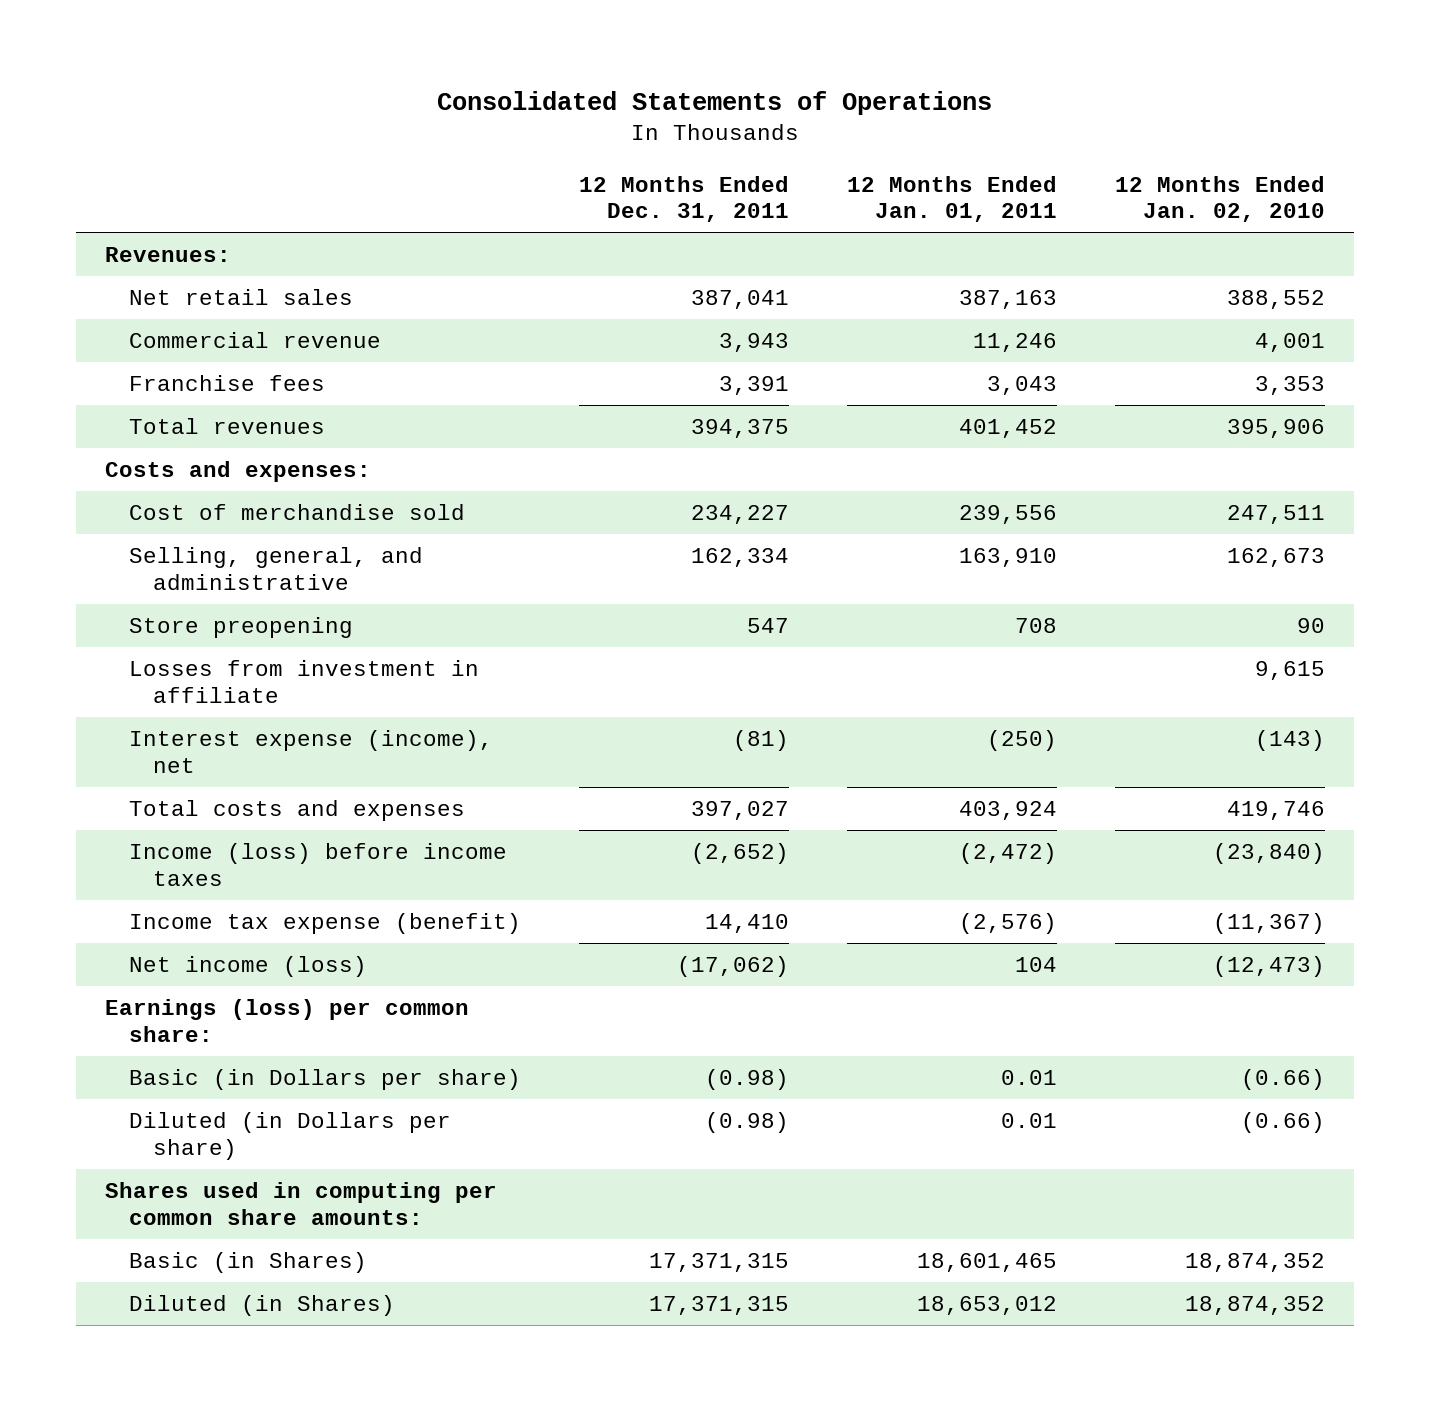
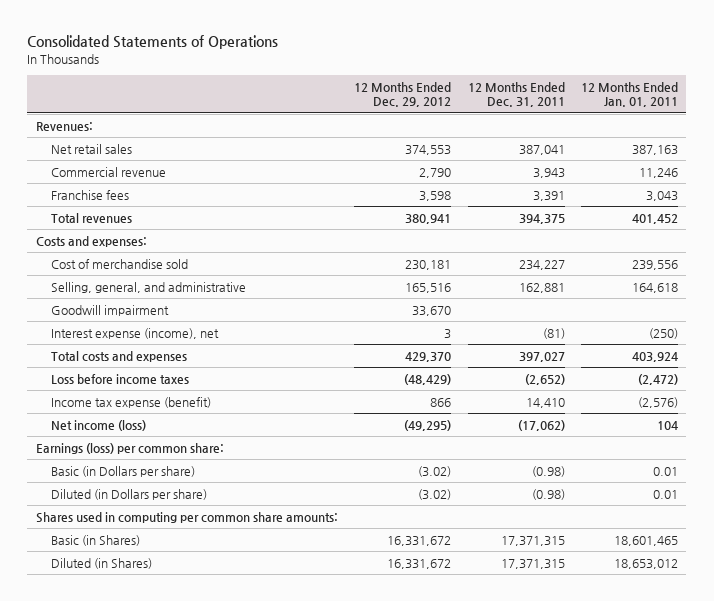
- | 12 Months Ended Dec. 31, 2011 | 12 Months Ended Jan. 01, 2011 | 12 Months Ended Jan. 02, 2010
+ | 12 Months Ended Dec. 29, 2012 | 12 Months Ended Dec. 31, 2011 | 12 Months Ended Jan. 01, 2011
- Selling, general, and administrative | 162,334 | 163,910 | 162,673
- Store preopening | 547 | 708 | 90
- Losses from investment in affiliate | | | 9,615
+ Selling, general, and administrative | 165,516 | 162,881 | 164,618
+ Goodwill impairment | 33,670 | |
- Income (loss) before income taxes | (2,652) | (2,472) | (23,840)
+ Loss before income taxes | (48,429) | (2,652) | (2,472)

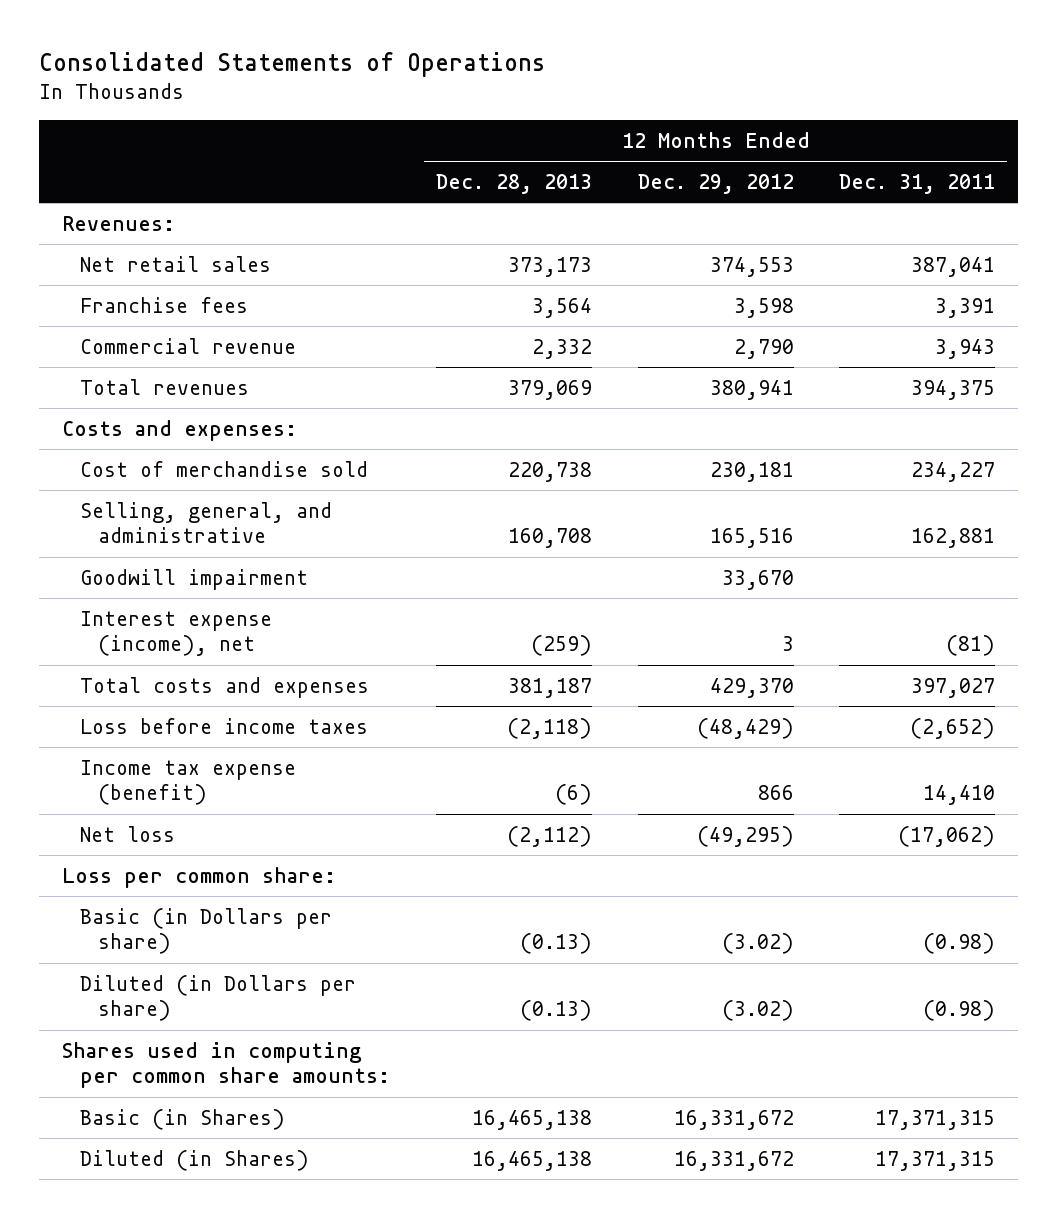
- | 12 Months Ended Dec. 29, 2012 | 12 Months Ended Dec. 31, 2011 | 12 Months Ended Jan. 01, 2011
+ | 12 Months Ended Dec. 28, 2013 | 12 Months Ended Dec. 29, 2012 | 12 Months Ended Dec. 31, 2011
moved down: Commercial revenue | 2,332 | 2,790 | 3,943
- Net income (loss) | (49,295) | (17,062) | 104
- Earnings (loss) per common share:
+ Net loss | (2,112) | (49,295) | (17,062)
+ Loss per common share:

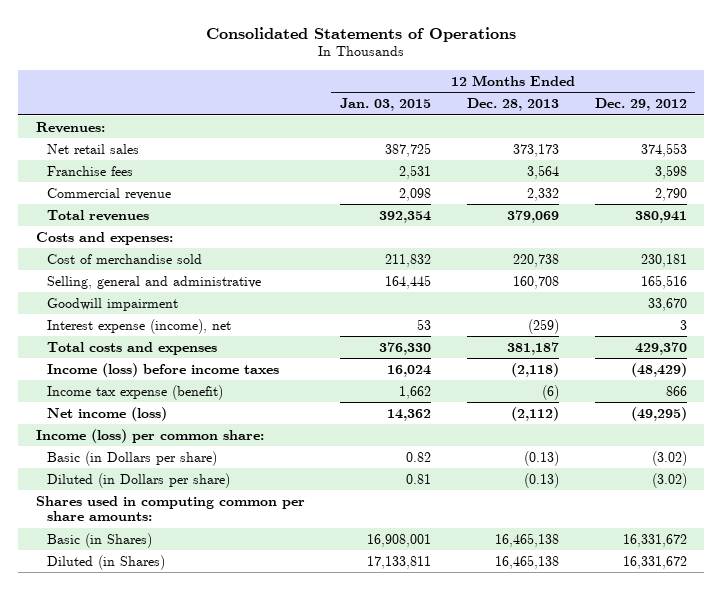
- | 12 Months Ended Dec. 28, 2013 | 12 Months Ended Dec. 29, 2012 | 12 Months Ended Dec. 31, 2011
+ | 12 Months Ended Jan. 03, 2015 | 12 Months Ended Dec. 28, 2013 | 12 Months Ended Dec. 29, 2012
- Selling, general, and administrative | 160,708 | 165,516 | 162,881
+ Selling, general and administrative | 164,445 | 160,708 | 165,516
- Loss before income taxes | (2,118) | (48,429) | (2,652)
+ Income (loss) before income taxes | 16,024 | (2,118) | (48,429)
- Net loss | (2,112) | (49,295) | (17,062)
- Loss per common share:
+ Net income (loss) | 14,362 | (2,112) | (49,295)
+ Income (loss) per common share:
- Shares used in computing per common share amounts:
+ Shares used in computing common per share amounts:

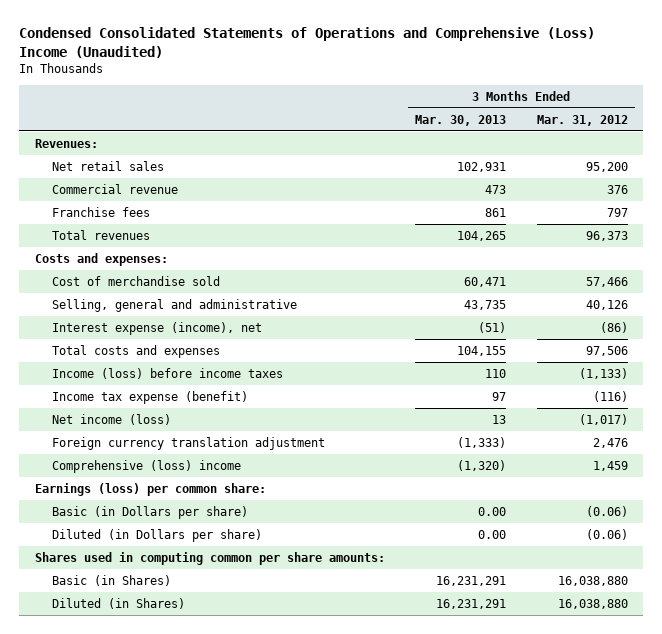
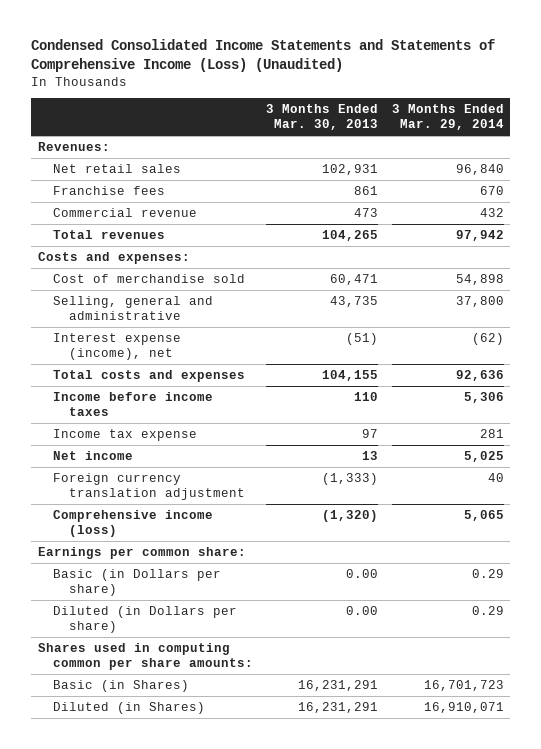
- Condensed Consolidated Statements of Operations and Comprehensive (Loss) Income (Unaudited)
+ Condensed Consolidated Income Statements and Statements of Comprehensive Income (Loss) (Unaudited)
- | 3 Months Ended Mar. 30, 2013 | 3 Months Ended Mar. 31, 2012
+ | 3 Months Ended Mar. 30, 2013 | 3 Months Ended Mar. 29, 2014
moved down: Commercial revenue | 473 | 432
- Income (loss) before income taxes | 110 | (1,133)
- Income tax expense (benefit) | 97 | (116)
- Net income (loss) | 13 | (1,017)
+ Income before income taxes | 110 | 5,306
+ Income tax expense | 97 | 281
+ Net income | 13 | 5,025
- Comprehensive (loss) income | (1,320) | 1,459
- Earnings (loss) per common share:
+ Comprehensive income (loss) | (1,320) | 5,065
+ Earnings per common share:

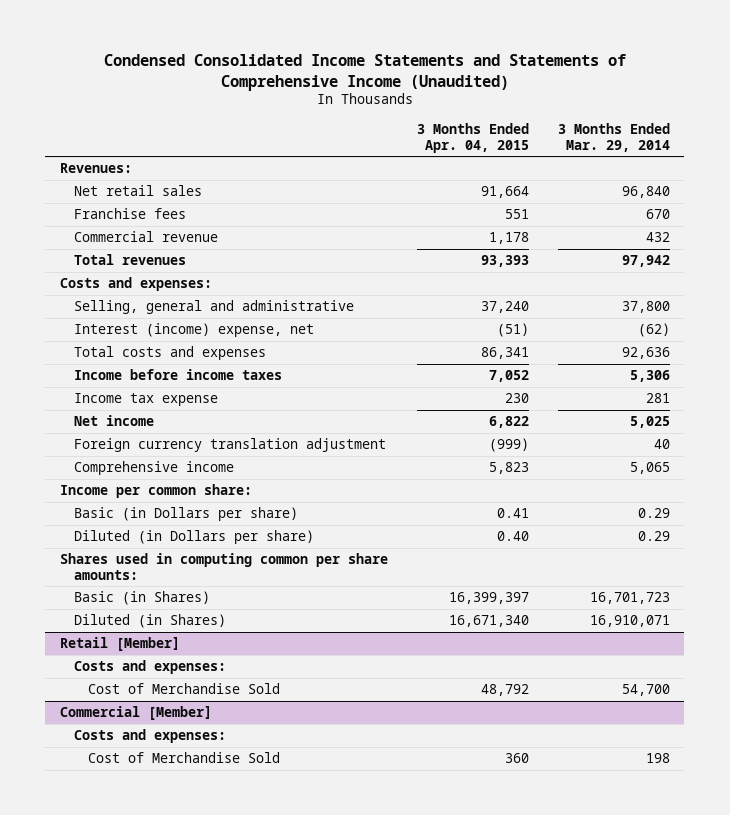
- Condensed Consolidated Income Statements and Statements of Comprehensive Income (Loss) (Unaudited)
+ Condensed Consolidated Income Statements and Statements of Comprehensive Income (Unaudited)
- | 3 Months Ended Mar. 30, 2013 | 3 Months Ended Mar. 29, 2014
+ | 3 Months Ended Apr. 04, 2015 | 3 Months Ended Mar. 29, 2014
- Cost of merchandise sold | 60,471 | 54,898
- Interest expense (income), net | (51) | (62)
+ Interest (income) expense, net | (51) | (62)
- Comprehensive income (loss) | (1,320) | 5,065
- Earnings per common share:
+ Comprehensive income | 5,823 | 5,065
+ Income per common share:
+ Retail [Member]
+ Costs and expenses:
+ Cost of Merchandise Sold | 48,792 | 54,700
+ Commercial [Member]
+ Costs and expenses:
+ Cost of Merchandise Sold | 360 | 198

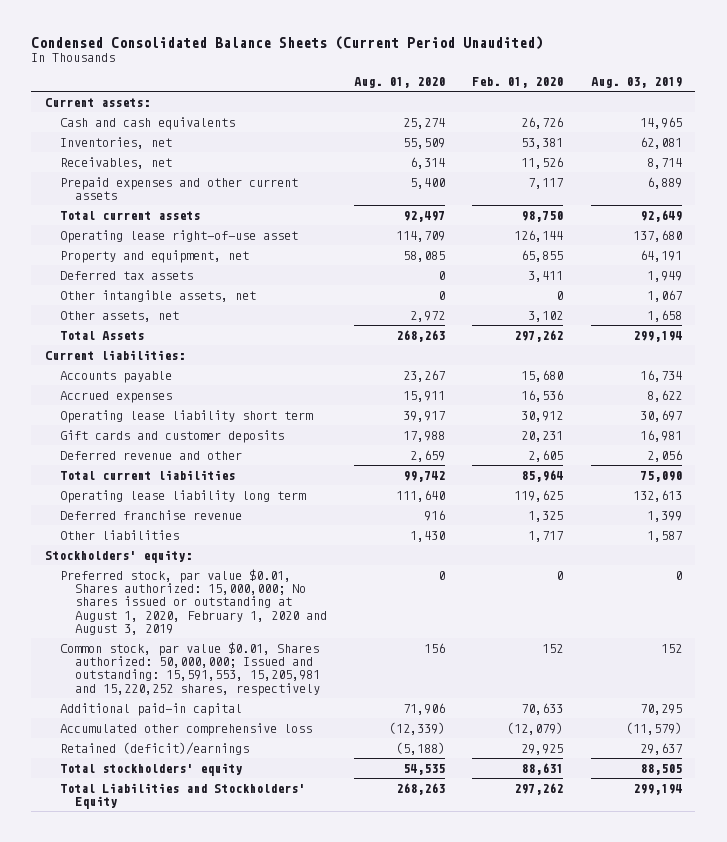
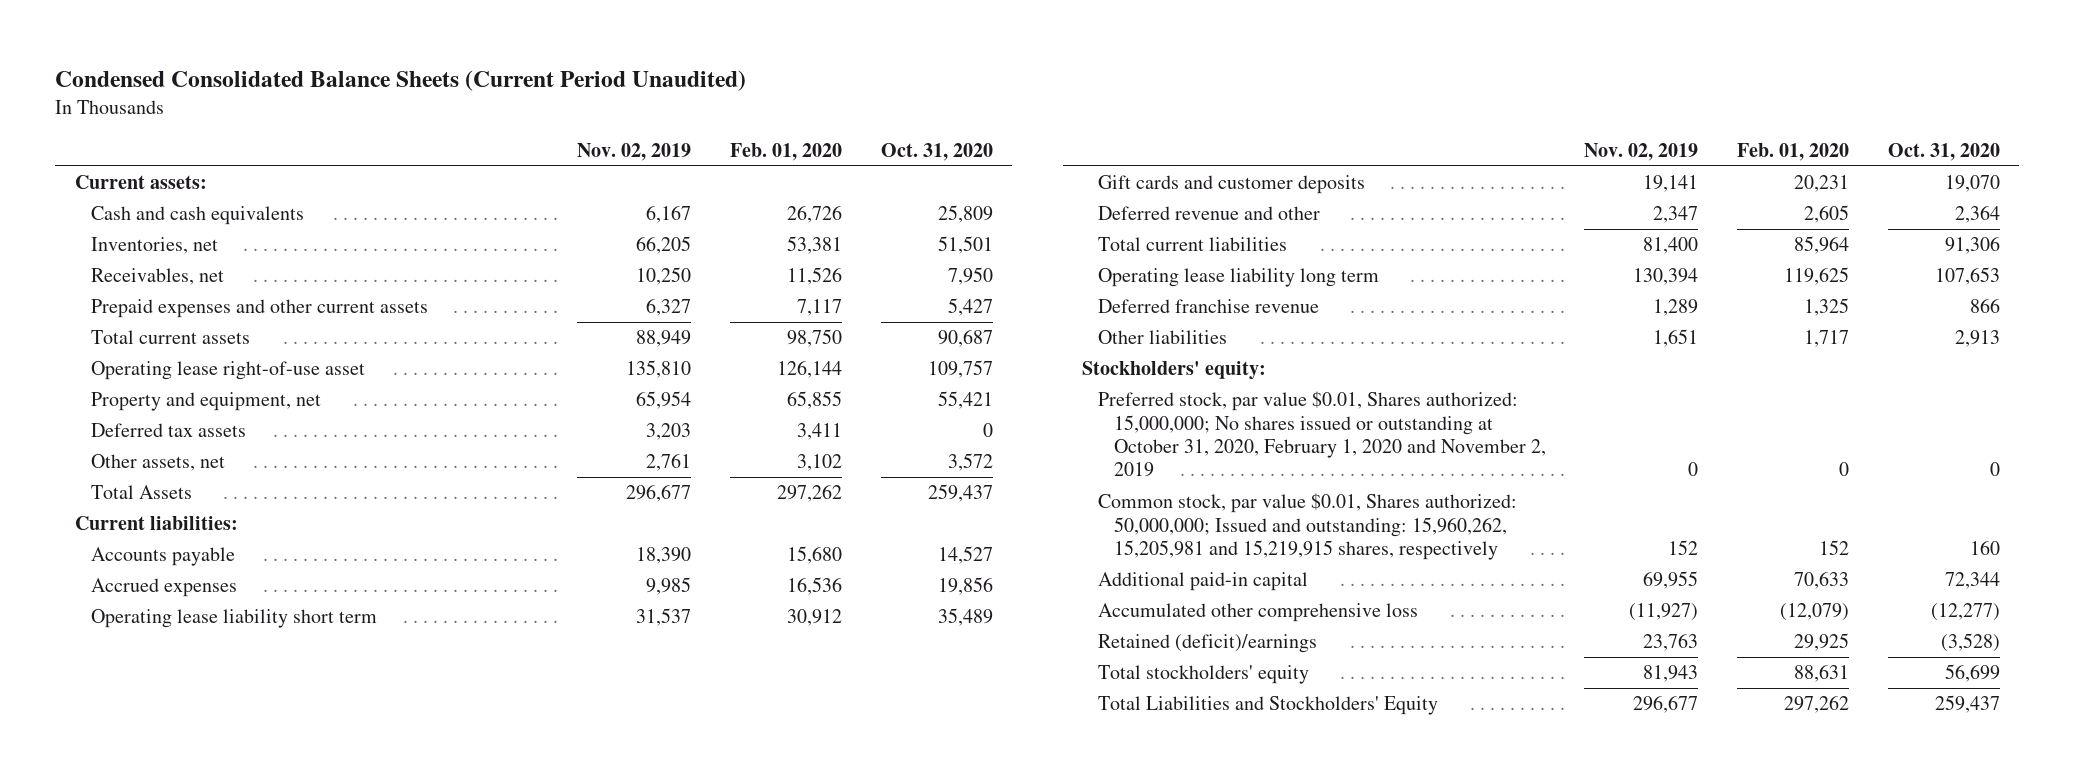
- | Aug. 01, 2020 | Feb. 01, 2020 | Aug. 03, 2019
+ | Nov. 02, 2019 | Feb. 01, 2020 | Oct. 31, 2020
- Other intangible assets, net | 0 | 0 | 1,067
- Preferred stock, par value $0.01, Shares authorized: 15,000,000; No shares issued or outstanding at August 1, 2020, February 1, 2020 and August 3, 2019 | 0 | 0 | 0
- Common stock, par value $0.01, Shares authorized: 50,000,000; Issued and outstanding: 15,591,553, 15,205,981 and 15,220,252 shares, respectively | 156 | 152 | 152
+ Preferred stock, par value $0.01, Shares authorized: 15,000,000; No shares issued or outstanding at October 31, 2020, February 1, 2020 and November 2, 2019 | 0 | 0 | 0
+ Common stock, par value $0.01, Shares authorized: 50,000,000; Issued and outstanding: 15,960,262, 15,205,981 and 15,219,915 shares, respectively | 152 | 152 | 160

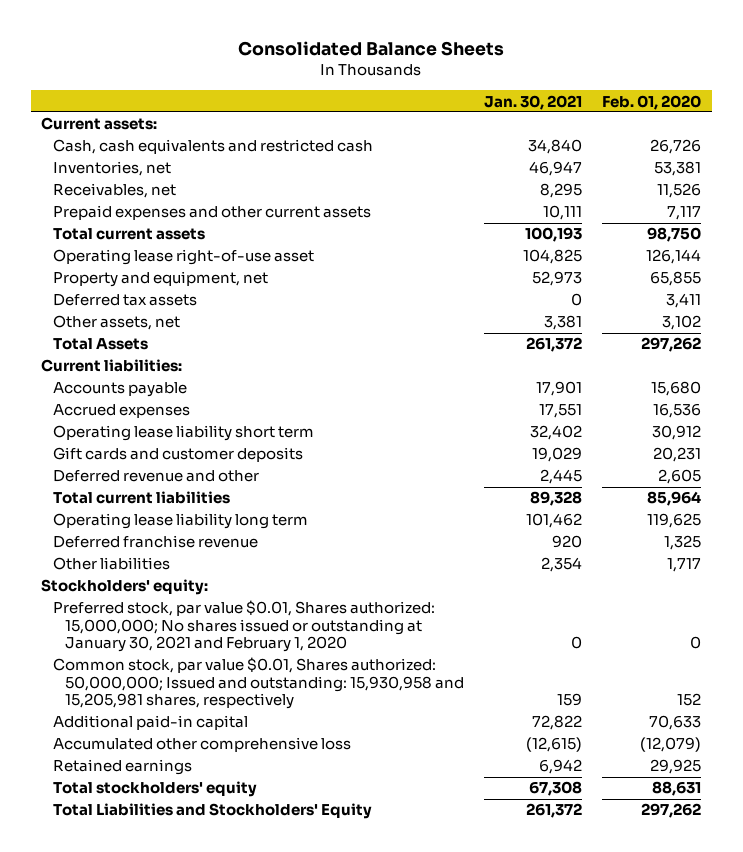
- Condensed Consolidated Balance Sheets (Current Period Unaudited)
+ Consolidated Balance Sheets
- | Nov. 02, 2019 | Feb. 01, 2020 | Oct. 31, 2020
+ | Jan. 30, 2021 | Feb. 01, 2020
- Cash and cash equivalents | 6,167 | 26,726 | 25,809
+ Cash, cash equivalents and restricted cash | 34,840 | 26,726
- Preferred stock, par value $0.01, Shares authorized: 15,000,000; No shares issued or outstanding at October 31, 2020, February 1, 2020 and November 2, 2019 | 0 | 0 | 0
- Common stock, par value $0.01, Shares authorized: 50,000,000; Issued and outstanding: 15,960,262, 15,205,981 and 15,219,915 shares, respectively | 152 | 152 | 160
+ Preferred stock, par value $0.01, Shares authorized: 15,000,000; No shares issued or outstanding at January 30, 2021 and February 1, 2020 | 0 | 0
+ Common stock, par value $0.01, Shares authorized: 50,000,000; Issued and outstanding: 15,930,958 and 15,205,981 shares, respectively | 159 | 152
- Retained (deficit)/earnings | 23,763 | 29,925 | (3,528)
+ Retained earnings | 6,942 | 29,925

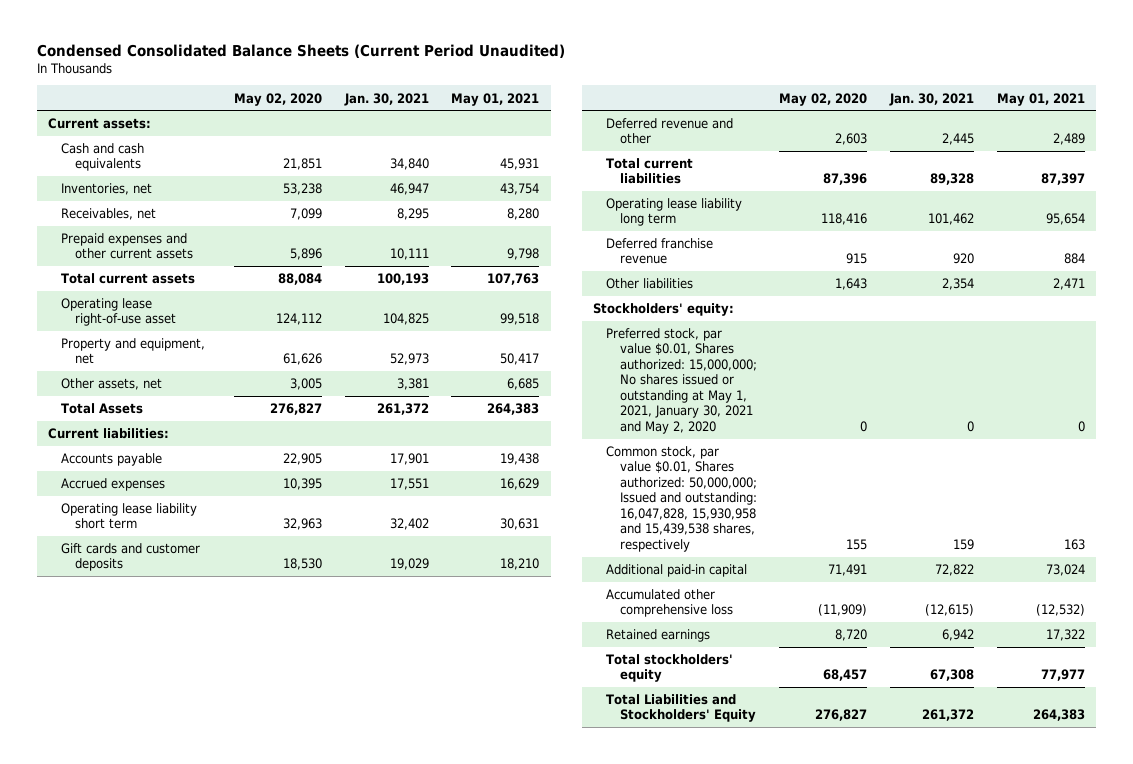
- Consolidated Balance Sheets
+ Condensed Consolidated Balance Sheets (Current Period Unaudited)
- | Jan. 30, 2021 | Feb. 01, 2020
+ | May 02, 2020 | Jan. 30, 2021 | May 01, 2021
- Cash, cash equivalents and restricted cash | 34,840 | 26,726
+ Cash and cash equivalents | 21,851 | 34,840 | 45,931
- Deferred tax assets | 0 | 3,411
- Preferred stock, par value $0.01, Shares authorized: 15,000,000; No shares issued or outstanding at January 30, 2021 and February 1, 2020 | 0 | 0
- Common stock, par value $0.01, Shares authorized: 50,000,000; Issued and outstanding: 15,930,958 and 15,205,981 shares, respectively | 159 | 152
+ Preferred stock, par value $0.01, Shares authorized: 15,000,000; No shares issued or outstanding at May 1, 2021, January 30, 2021 and May 2, 2020 | 0 | 0 | 0
+ Common stock, par value $0.01, Shares authorized: 50,000,000; Issued and outstanding: 16,047,828, 15,930,958 and 15,439,538 shares, respectively | 155 | 159 | 163

